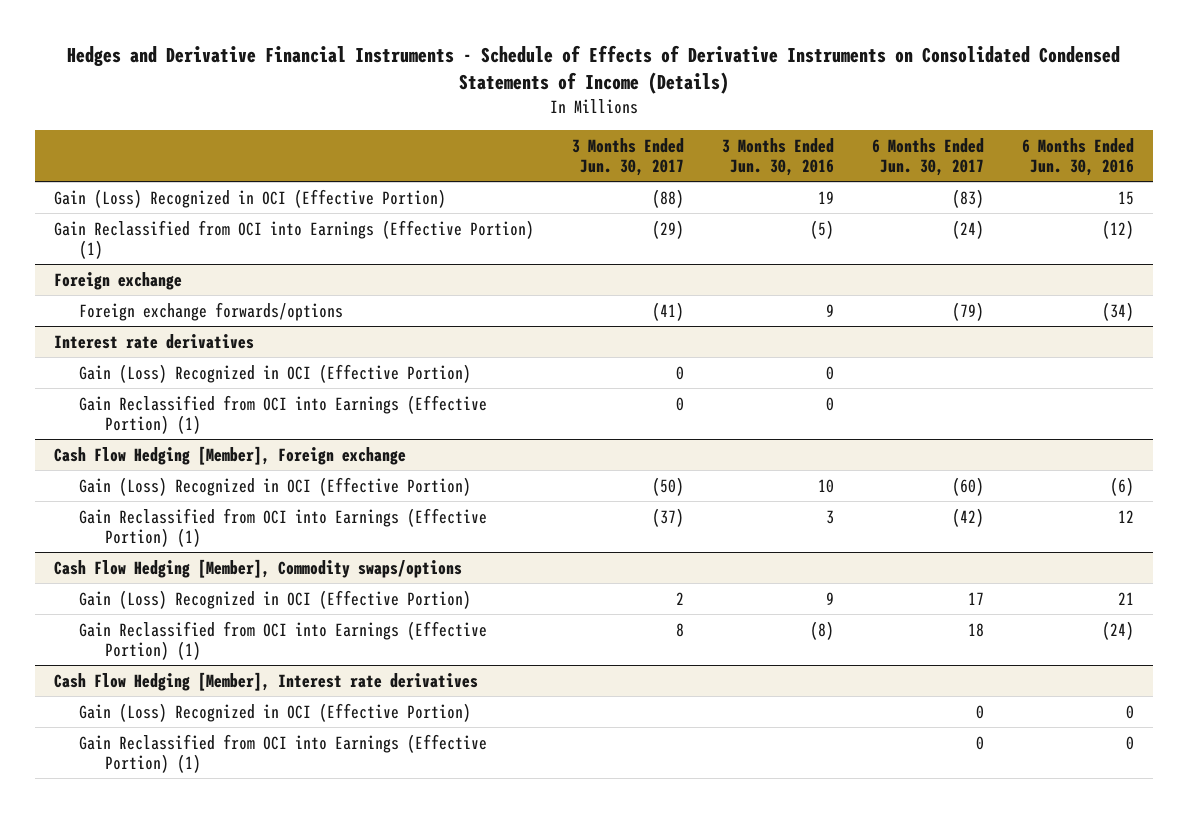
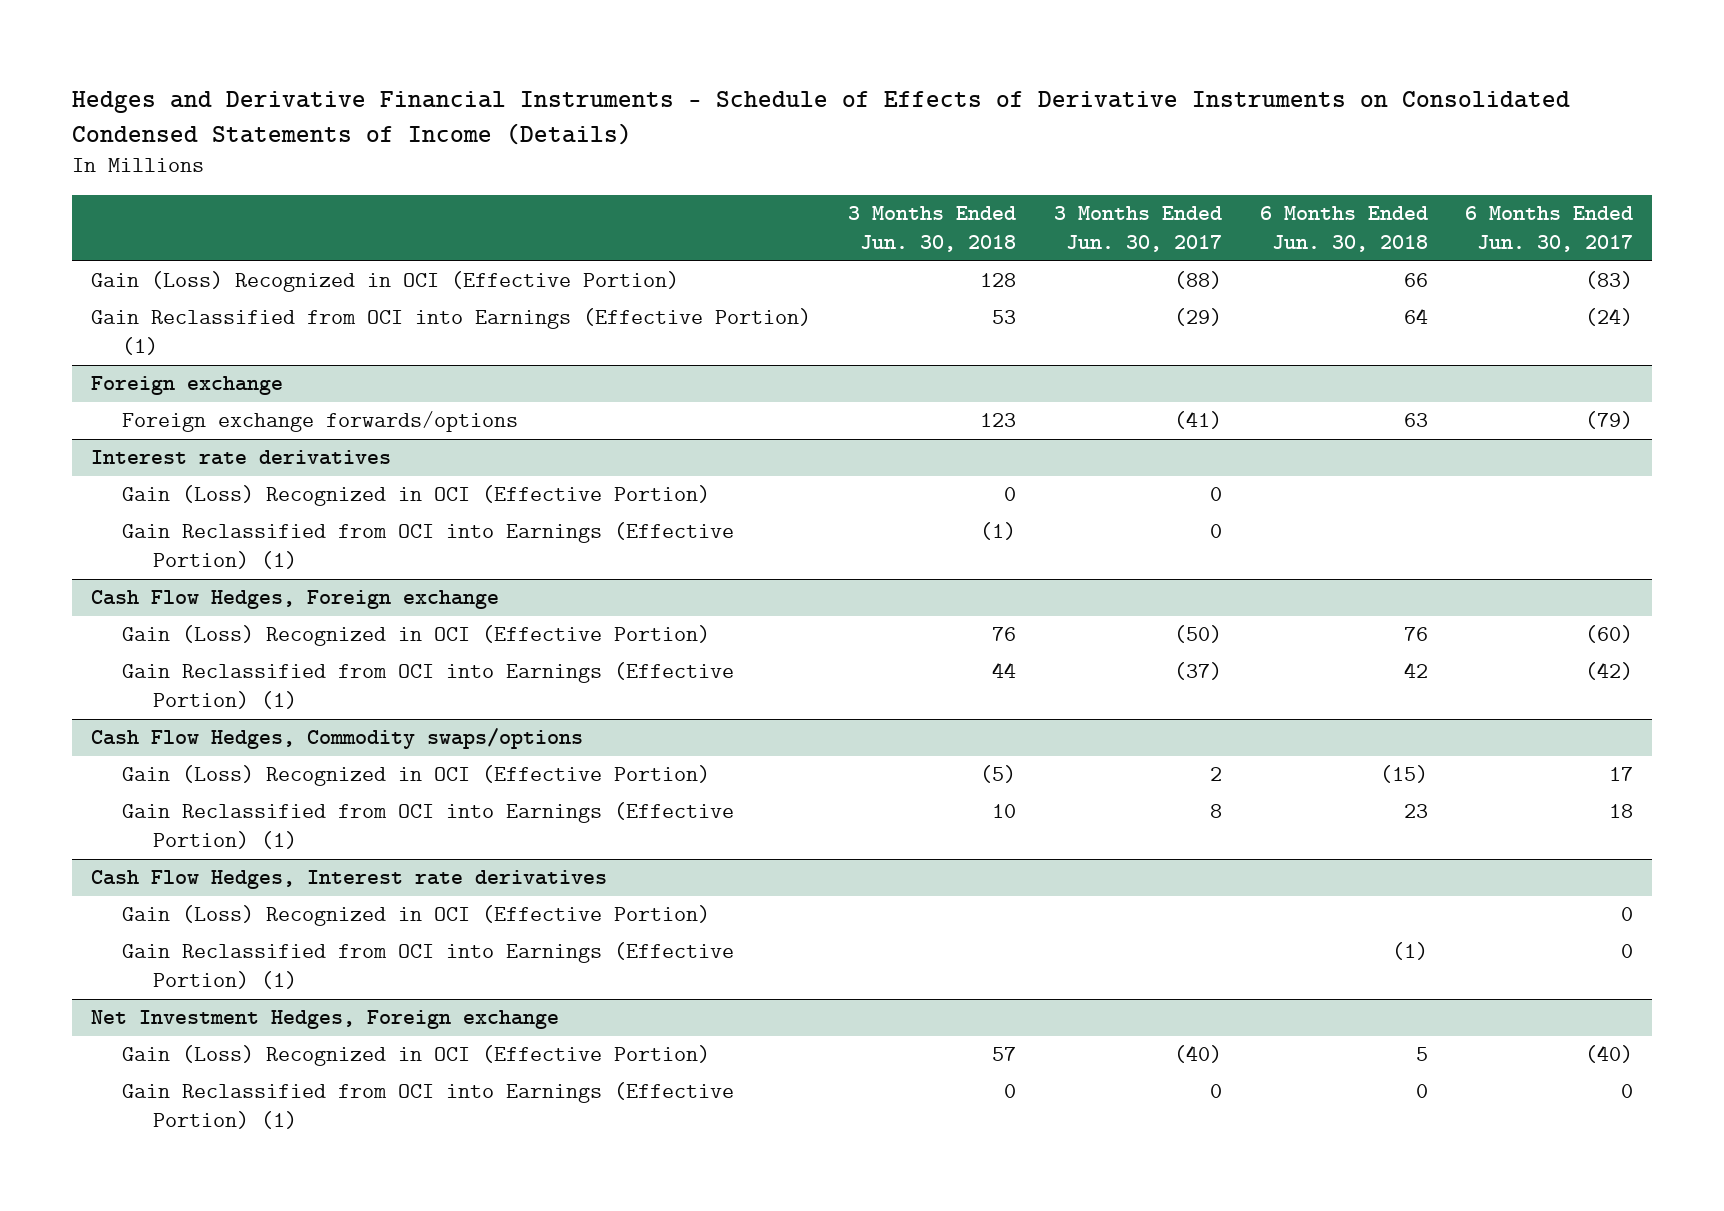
- | 3 Months Ended Jun. 30, 2017 | 3 Months Ended Jun. 30, 2016 | 6 Months Ended Jun. 30, 2017 | 6 Months Ended Jun. 30, 2016
+ | 3 Months Ended Jun. 30, 2018 | 3 Months Ended Jun. 30, 2017 | 6 Months Ended Jun. 30, 2018 | 6 Months Ended Jun. 30, 2017
- Cash Flow Hedging [Member], Foreign exchange
+ Cash Flow Hedges, Foreign exchange
- Cash Flow Hedging [Member], Commodity swaps/options
+ Cash Flow Hedges, Commodity swaps/options
- Cash Flow Hedging [Member], Interest rate derivatives
+ Cash Flow Hedges, Interest rate derivatives
+ Net Investment Hedges, Foreign exchange
+ Gain (Loss) Recognized in OCI (Effective Portion) | 57 | (40) | 5 | (40)
+ Gain Reclassified from OCI into Earnings (Effective Portion) (1) | 0 | 0 | 0 | 0

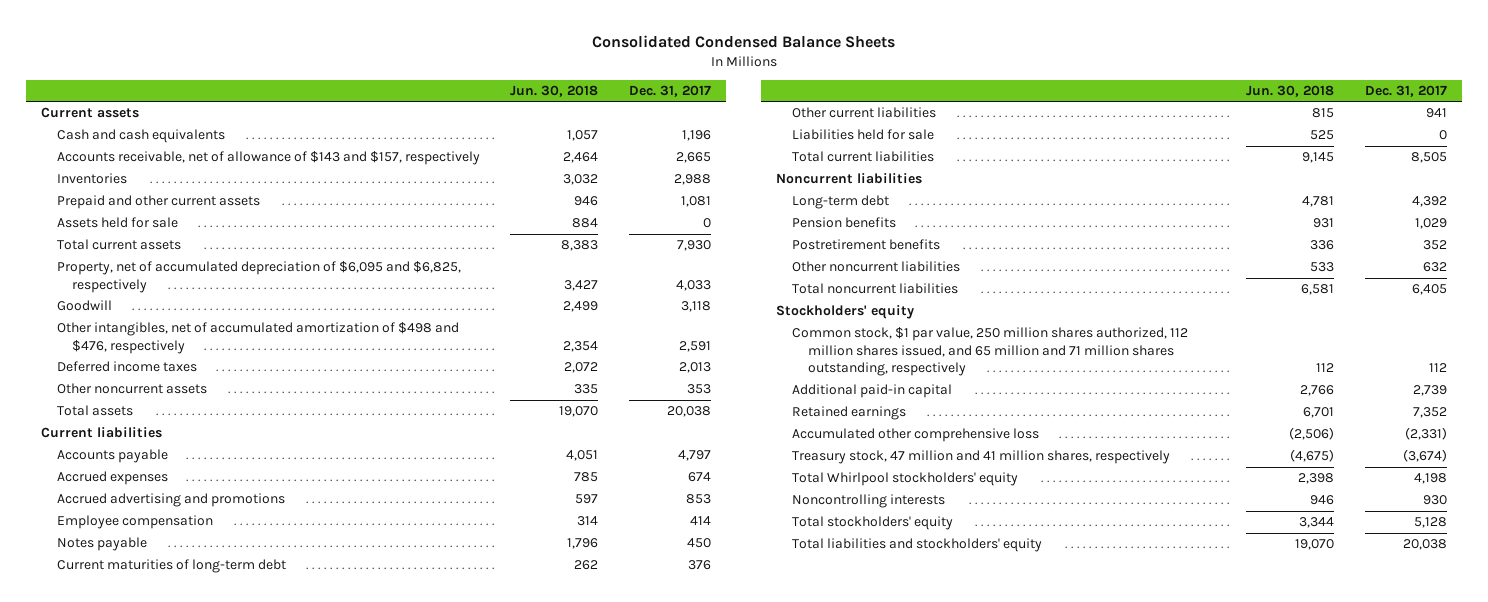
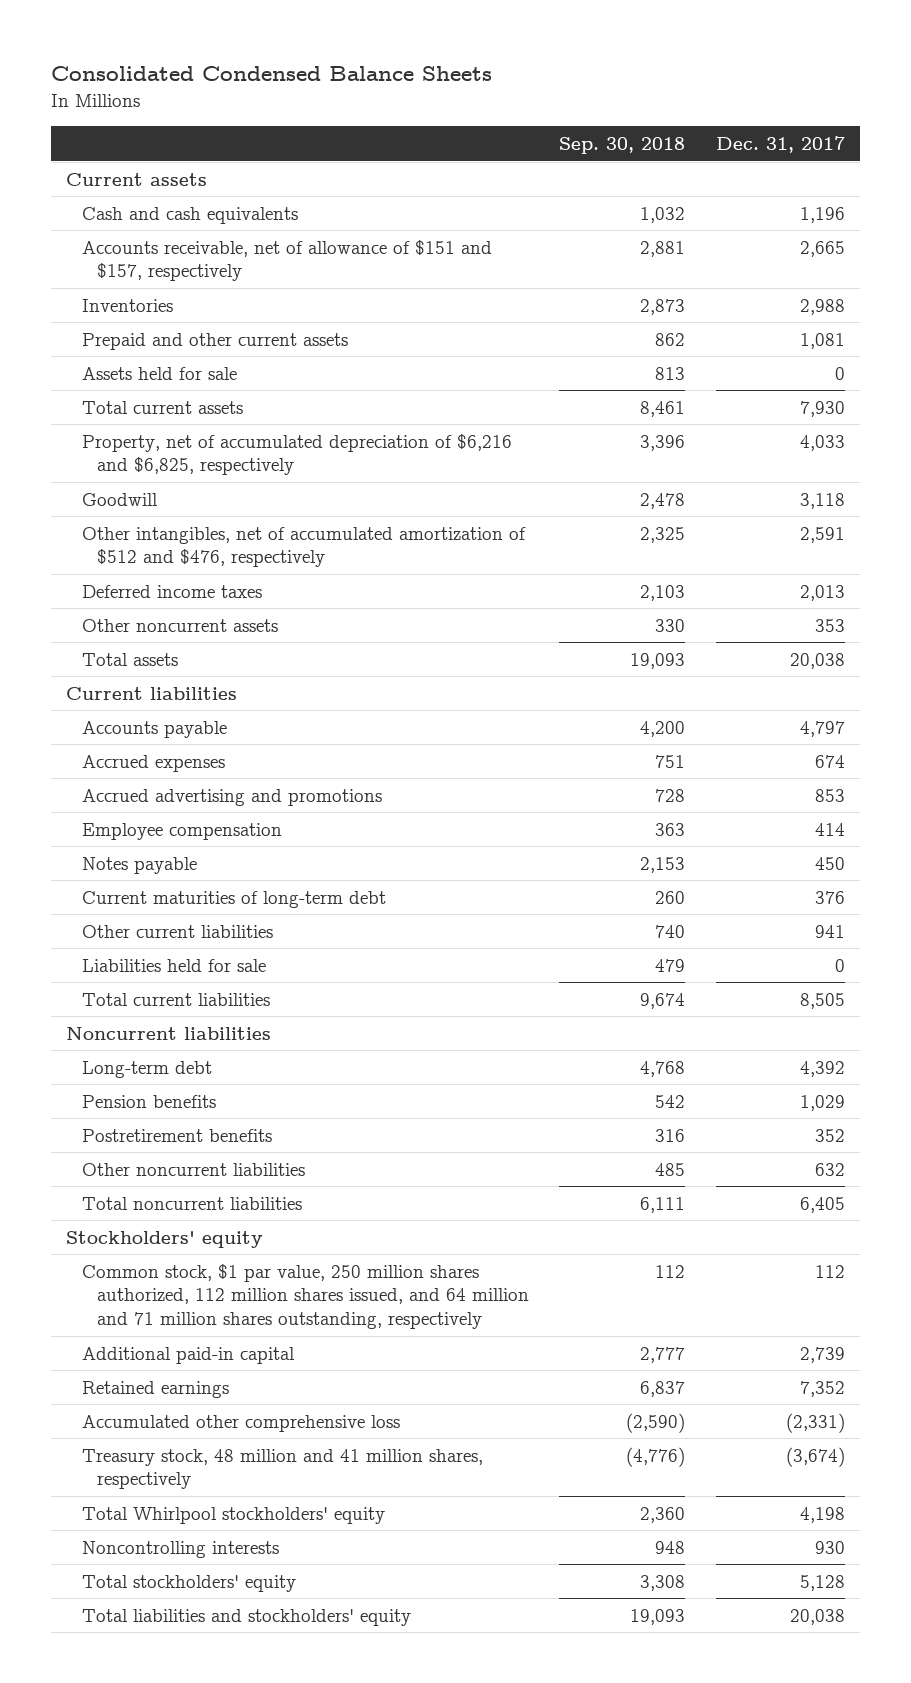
- | Jun. 30, 2018 | Dec. 31, 2017
+ | Sep. 30, 2018 | Dec. 31, 2017
- Accounts receivable, net of allowance of $143 and $157, respectively | 2,464 | 2,665
+ Accounts receivable, net of allowance of $151 and $157, respectively | 2,881 | 2,665
- Property, net of accumulated depreciation of $6,095 and $6,825, respectively | 3,427 | 4,033
+ Property, net of accumulated depreciation of $6,216 and $6,825, respectively | 3,396 | 4,033
- Other intangibles, net of accumulated amortization of $498 and $476, respectively | 2,354 | 2,591
+ Other intangibles, net of accumulated amortization of $512 and $476, respectively | 2,325 | 2,591
- Common stock, $1 par value, 250 million shares authorized, 112 million shares issued, and 65 million and 71 million shares outstanding, respectively | 112 | 112
+ Common stock, $1 par value, 250 million shares authorized, 112 million shares issued, and 64 million and 71 million shares outstanding, respectively | 112 | 112
- Treasury stock, 47 million and 41 million shares, respectively | (4,675) | (3,674)
+ Treasury stock, 48 million and 41 million shares, respectively | (4,776) | (3,674)

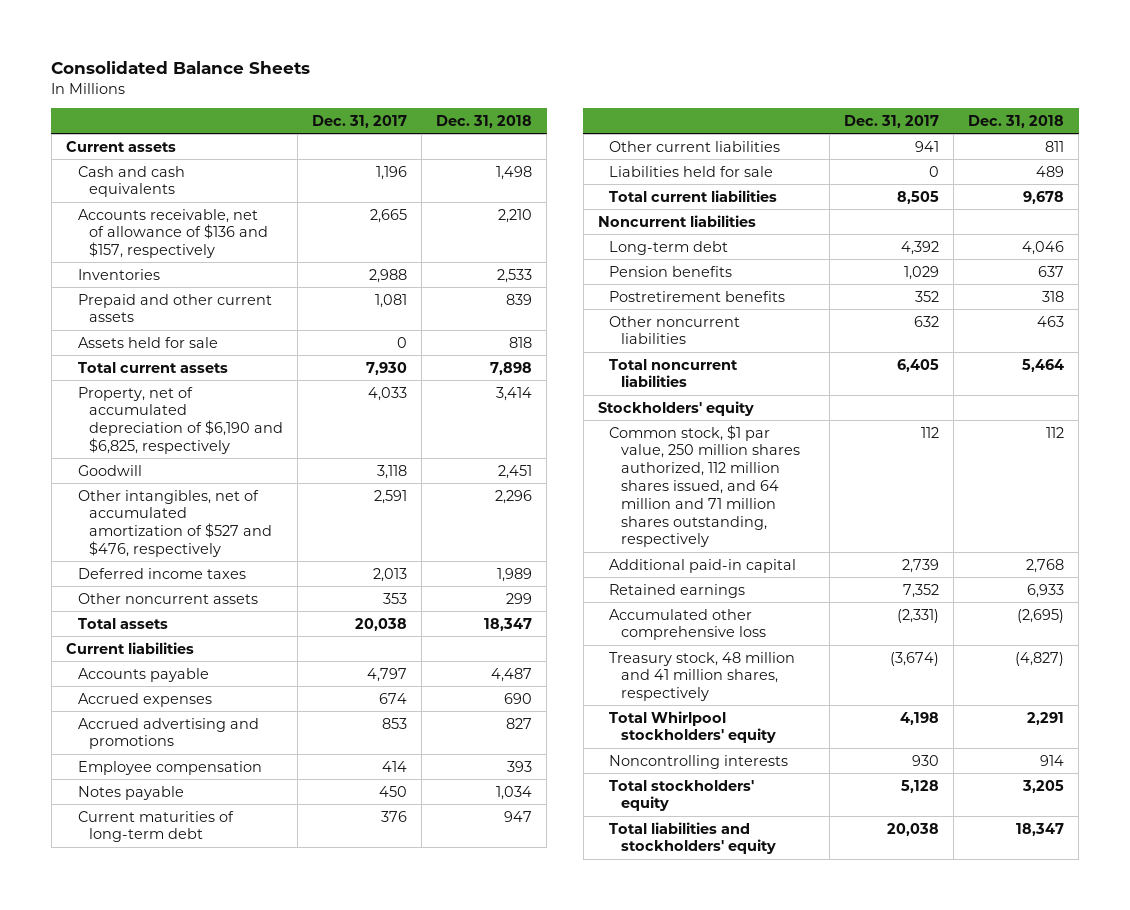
- Consolidated Condensed Balance Sheets
+ Consolidated Balance Sheets
- | Sep. 30, 2018 | Dec. 31, 2017
+ | Dec. 31, 2017 | Dec. 31, 2018
- Accounts receivable, net of allowance of $151 and $157, respectively | 2,881 | 2,665
+ Accounts receivable, net of allowance of $136 and $157, respectively | 2,665 | 2,210
- Property, net of accumulated depreciation of $6,216 and $6,825, respectively | 3,396 | 4,033
+ Property, net of accumulated depreciation of $6,190 and $6,825, respectively | 4,033 | 3,414
- Other intangibles, net of accumulated amortization of $512 and $476, respectively | 2,325 | 2,591
+ Other intangibles, net of accumulated amortization of $527 and $476, respectively | 2,591 | 2,296

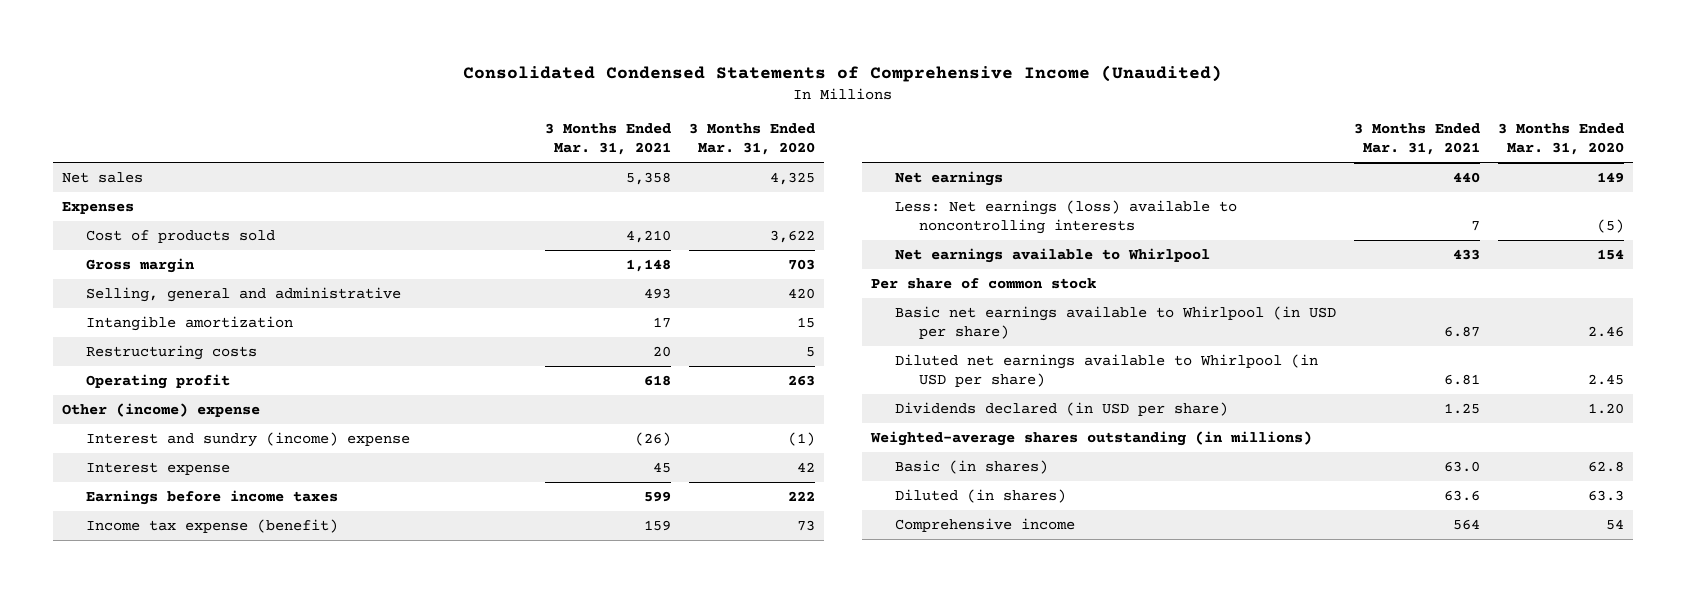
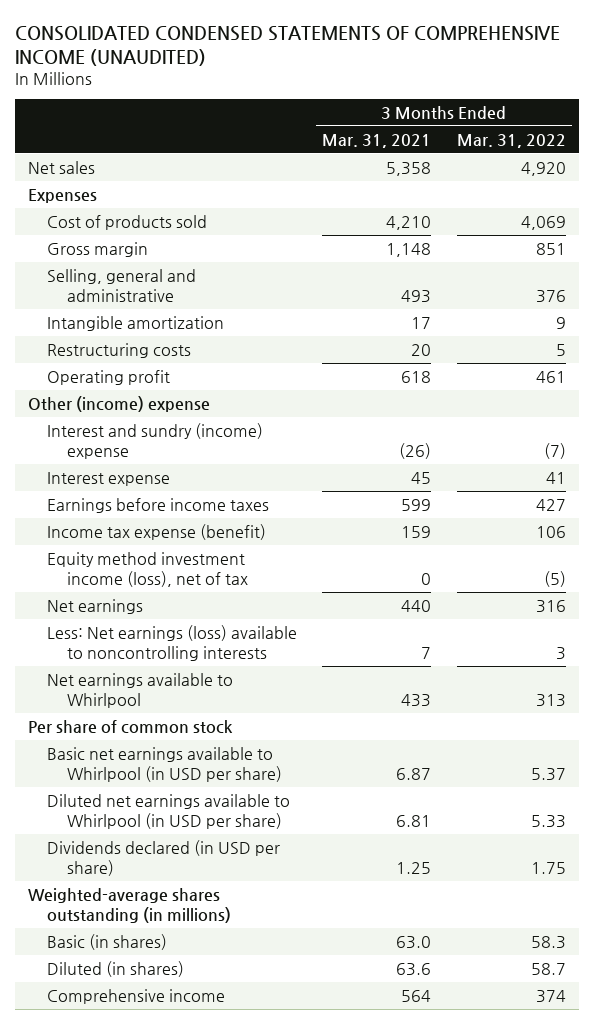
- Consolidated Condensed Statements of Comprehensive Income (Unaudited)
+ CONSOLIDATED CONDENSED STATEMENTS OF COMPREHENSIVE INCOME (UNAUDITED)
- | 3 Months Ended Mar. 31, 2021 | 3 Months Ended Mar. 31, 2020
+ | 3 Months Ended Mar. 31, 2021 | 3 Months Ended Mar. 31, 2022
+ Equity method investment income (loss), net of tax | 0 | (5)

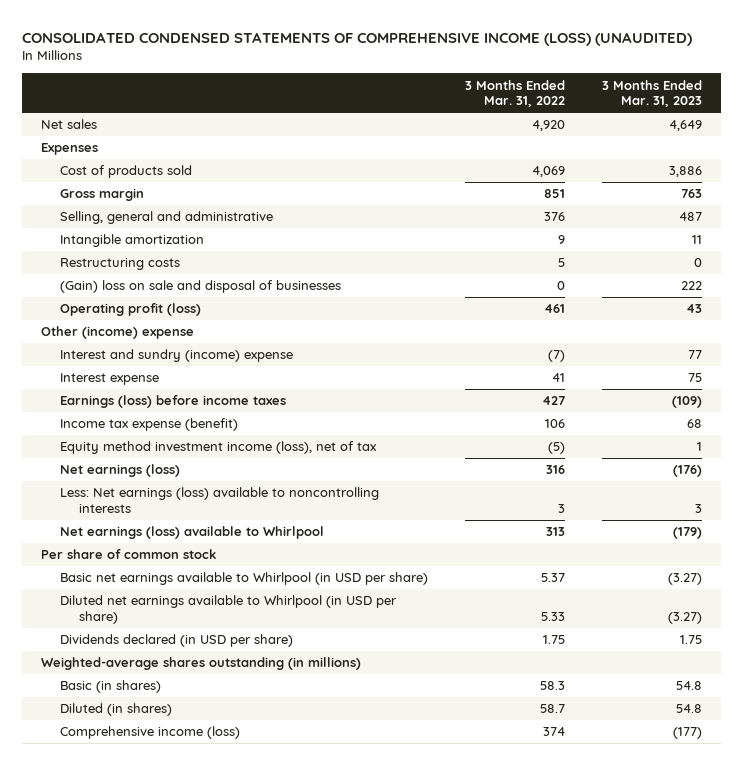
- CONSOLIDATED CONDENSED STATEMENTS OF COMPREHENSIVE INCOME (UNAUDITED)
+ CONSOLIDATED CONDENSED STATEMENTS OF COMPREHENSIVE INCOME (LOSS) (UNAUDITED)
- | 3 Months Ended Mar. 31, 2021 | 3 Months Ended Mar. 31, 2022
+ | 3 Months Ended Mar. 31, 2022 | 3 Months Ended Mar. 31, 2023
- Operating profit | 618 | 461
+ (Gain) loss on sale and disposal of businesses | 0 | 222
+ Operating profit (loss) | 461 | 43
- Earnings before income taxes | 599 | 427
+ Earnings (loss) before income taxes | 427 | (109)
- Net earnings | 440 | 316
+ Net earnings (loss) | 316 | (176)
- Net earnings available to Whirlpool | 433 | 313
+ Net earnings (loss) available to Whirlpool | 313 | (179)
- Comprehensive income | 564 | 374
+ Comprehensive income (loss) | 374 | (177)

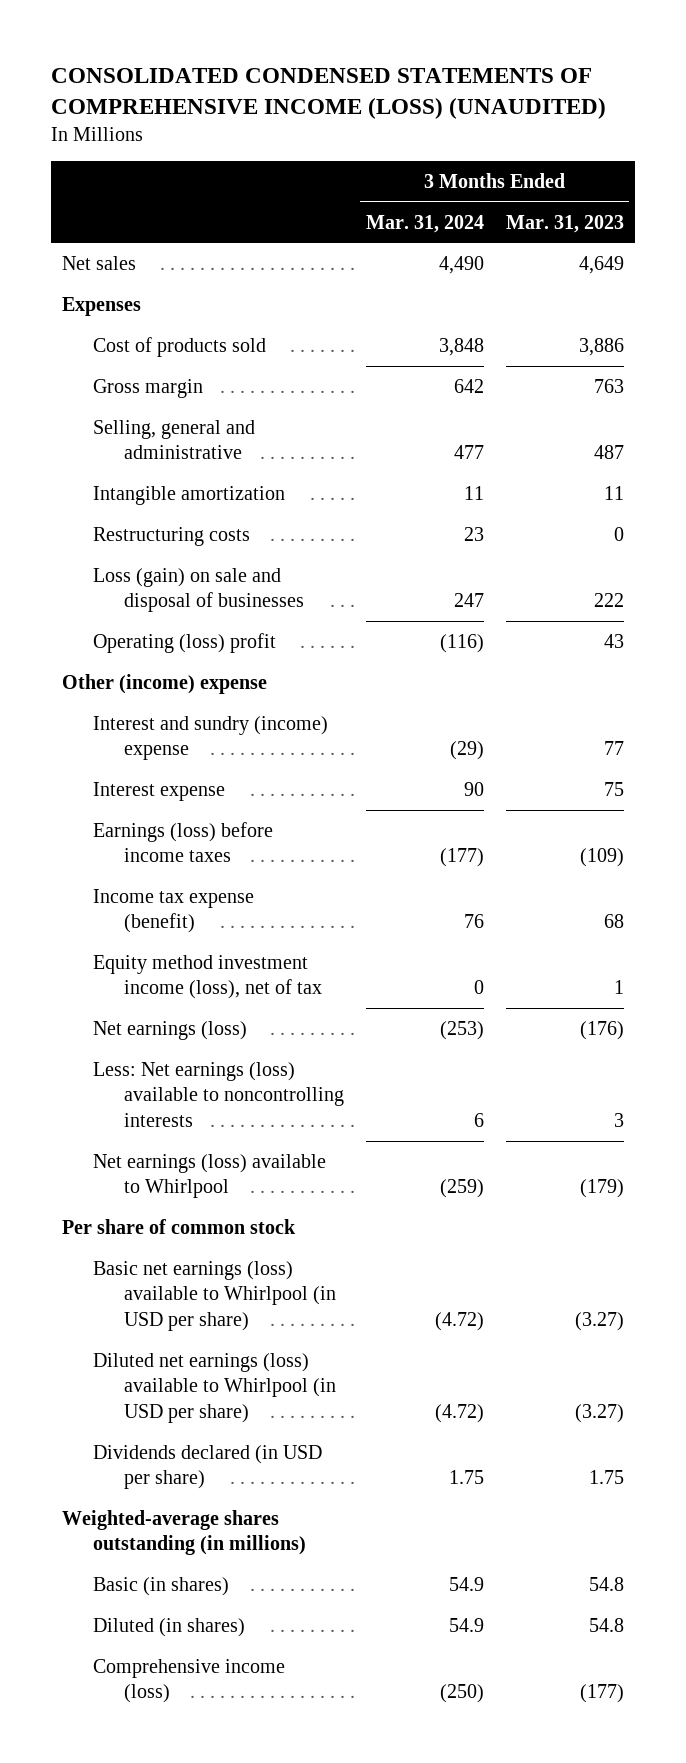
- | 3 Months Ended Mar. 31, 2022 | 3 Months Ended Mar. 31, 2023
+ | 3 Months Ended Mar. 31, 2024 | 3 Months Ended Mar. 31, 2023
- (Gain) loss on sale and disposal of businesses | 0 | 222
- Operating profit (loss) | 461 | 43
+ Loss (gain) on sale and disposal of businesses | 247 | 222
+ Operating (loss) profit | (116) | 43
- Basic net earnings available to Whirlpool (in USD per share) | 5.37 | (3.27)
- Diluted net earnings available to Whirlpool (in USD per share) | 5.33 | (3.27)
+ Basic net earnings (loss) available to Whirlpool (in USD per share) | (4.72) | (3.27)
+ Diluted net earnings (loss) available to Whirlpool (in USD per share) | (4.72) | (3.27)

